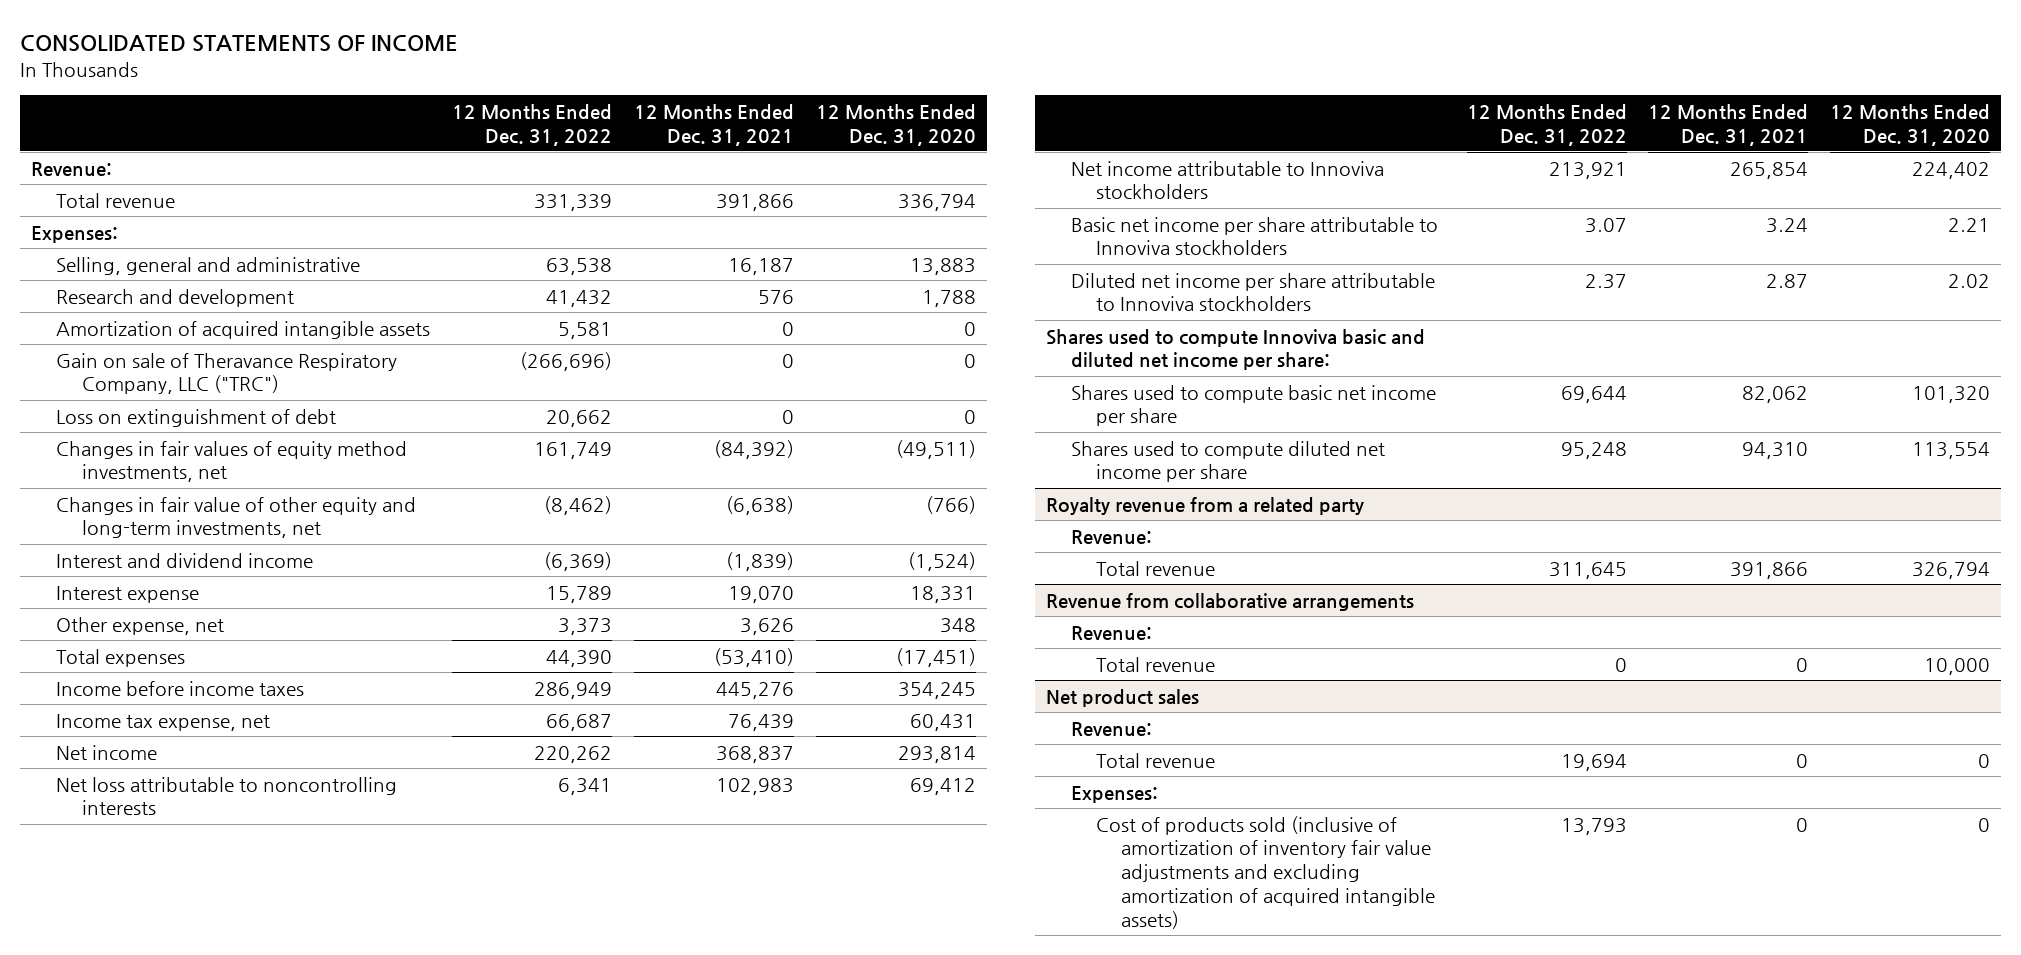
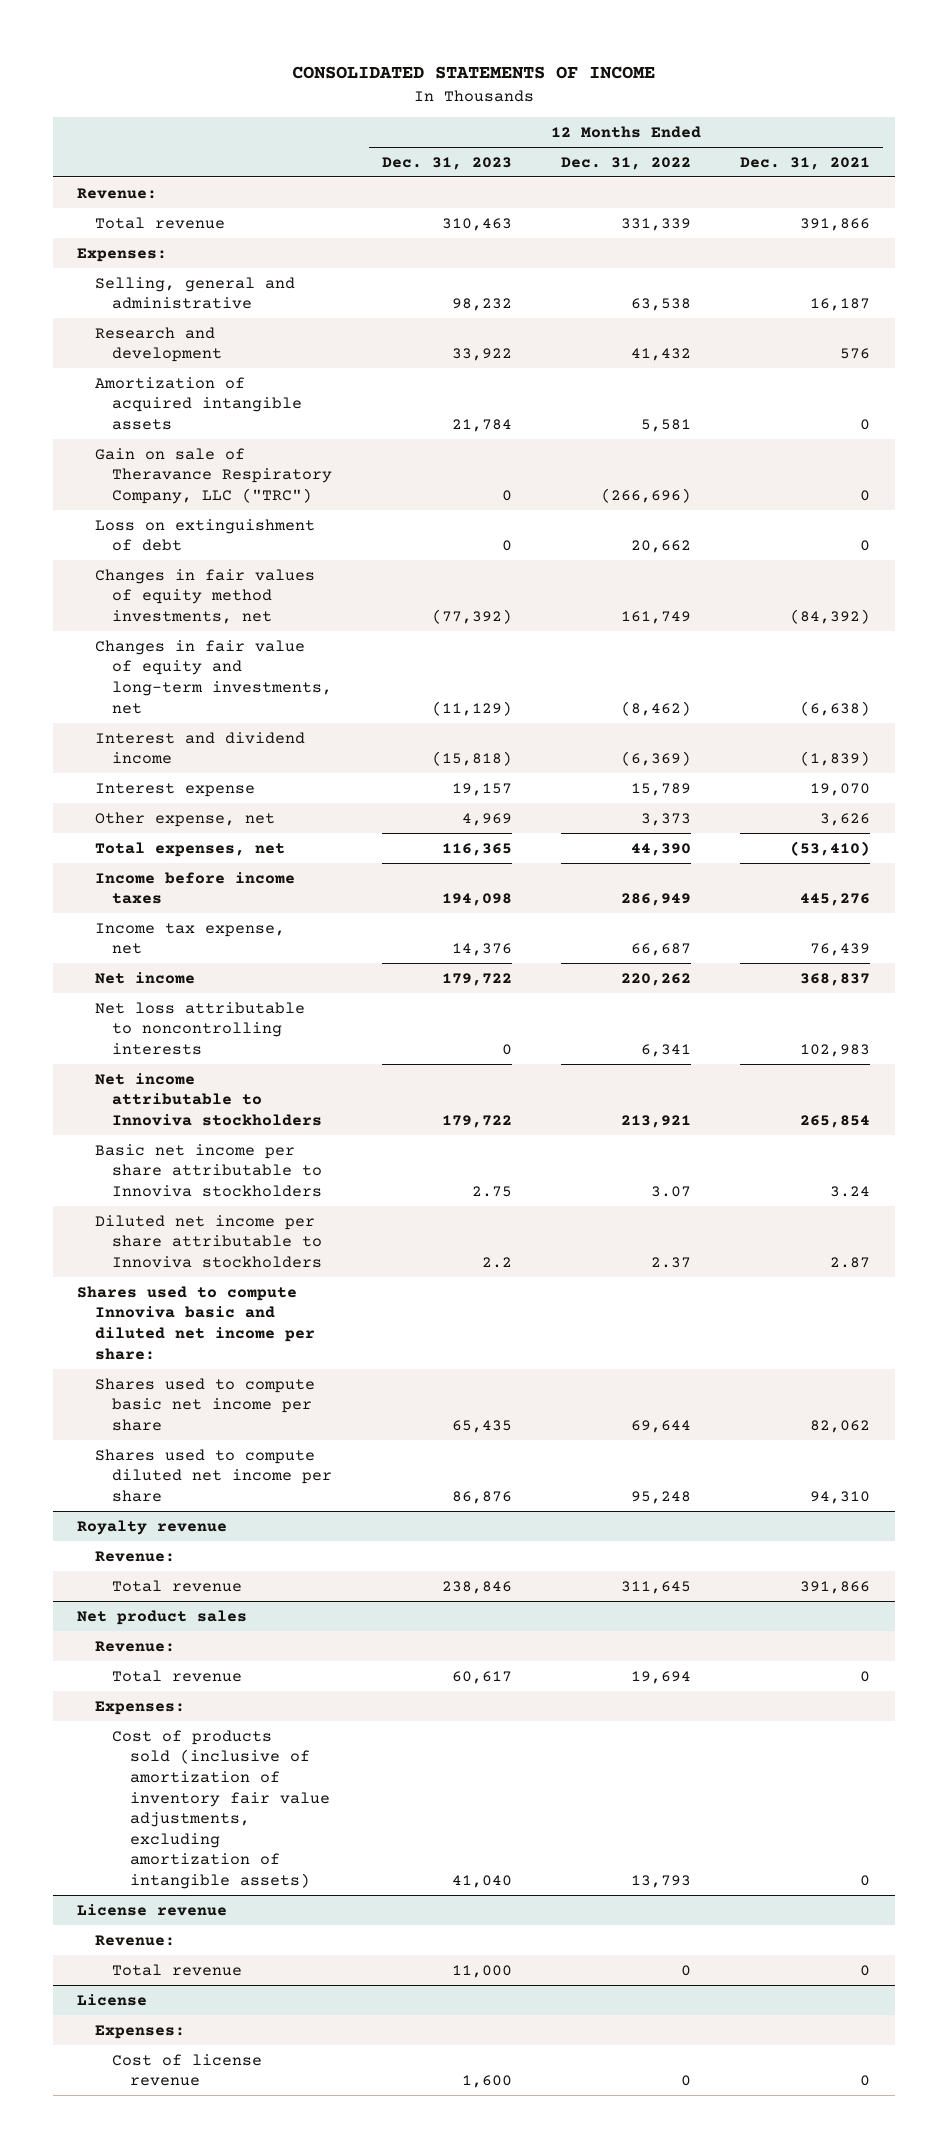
- | 12 Months Ended Dec. 31, 2022 | 12 Months Ended Dec. 31, 2021 | 12 Months Ended Dec. 31, 2020
+ | 12 Months Ended Dec. 31, 2023 | 12 Months Ended Dec. 31, 2022 | 12 Months Ended Dec. 31, 2021
- Changes in fair value of other equity and long-term investments, net | (8,462) | (6,638) | (766)
+ Changes in fair value of equity and long-term investments, net | (11,129) | (8,462) | (6,638)
- Total expenses | 44,390 | (53,410) | (17,451)
+ Total expenses, net | 116,365 | 44,390 | (53,410)
- Royalty revenue from a related party
+ Royalty revenue
- Revenue from collaborative arrangements
- Revenue:
- Total revenue | 0 | 0 | 10,000
@ Net product sales
- Cost of products sold (inclusive of amortization of inventory fair value adjustments and excluding amortization of acquired intangible assets) | 13,793 | 0 | 0
+ Cost of products sold (inclusive of amortization of inventory fair value adjustments, excluding amortization of intangible assets) | 41,040 | 13,793 | 0
+ License revenue
+ Revenue:
+ Total revenue | 11,000 | 0 | 0
+ License
+ Expenses:
+ Cost of license revenue | 1,600 | 0 | 0

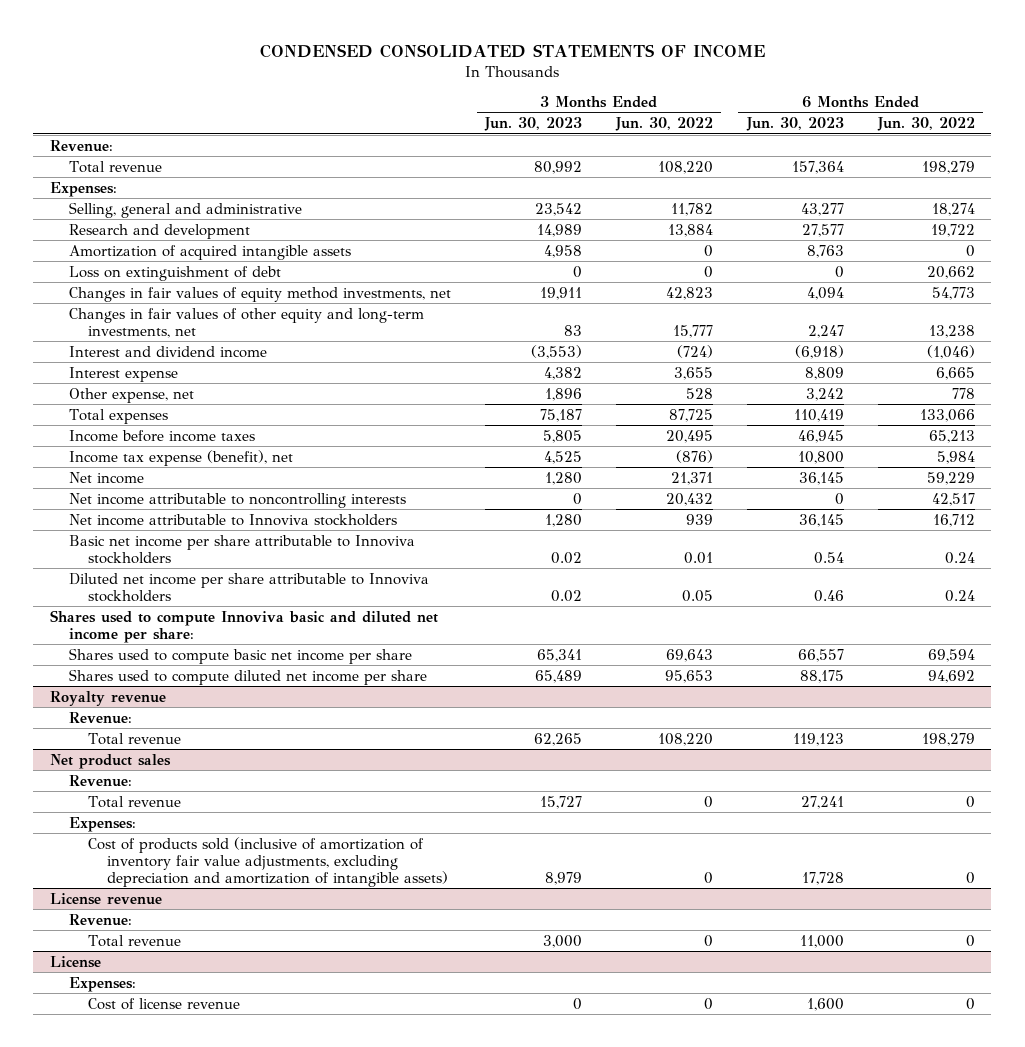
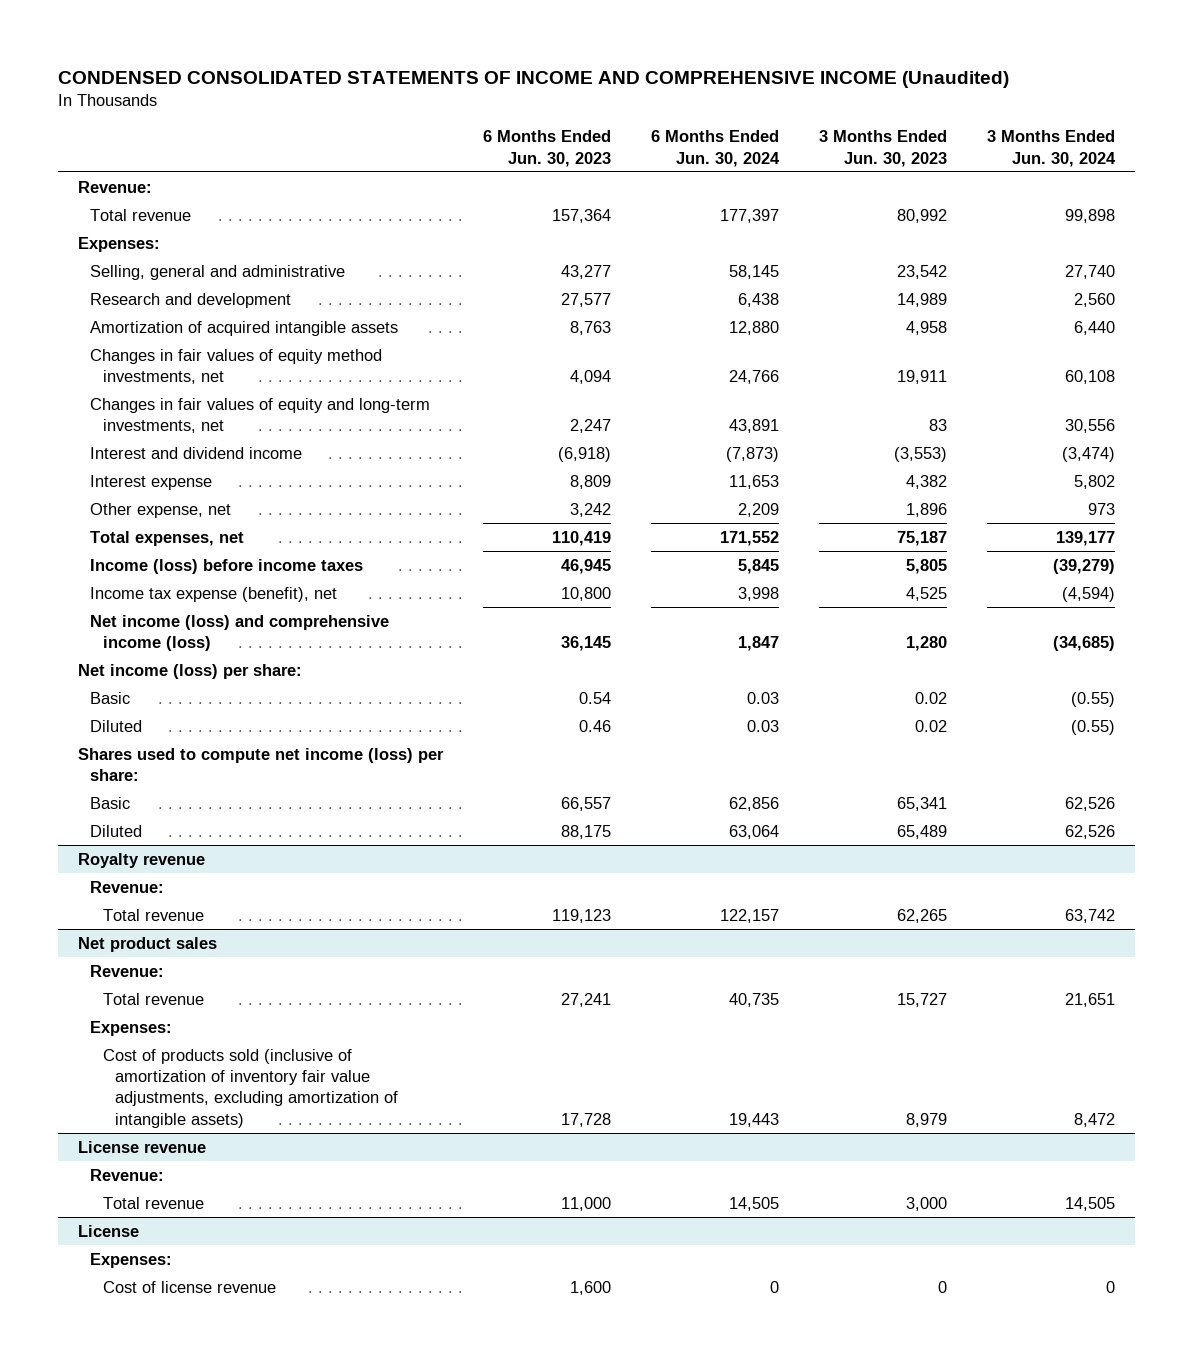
- CONDENSED CONSOLIDATED STATEMENTS OF INCOME
+ CONDENSED CONSOLIDATED STATEMENTS OF INCOME AND COMPREHENSIVE INCOME (Unaudited)
- | 3 Months Ended Jun. 30, 2023 | 3 Months Ended Jun. 30, 2022 | 6 Months Ended Jun. 30, 2023 | 6 Months Ended Jun. 30, 2022
+ | 6 Months Ended Jun. 30, 2023 | 6 Months Ended Jun. 30, 2024 | 3 Months Ended Jun. 30, 2023 | 3 Months Ended Jun. 30, 2024
- Loss on extinguishment of debt | 0 | 0 | 0 | 20,662
- Changes in fair values of other equity and long-term investments, net | 83 | 15,777 | 2,247 | 13,238
+ Changes in fair values of equity and long-term investments, net | 2,247 | 43,891 | 83 | 30,556
- Total expenses | 75,187 | 87,725 | 110,419 | 133,066
- Income before income taxes | 5,805 | 20,495 | 46,945 | 65,213
+ Total expenses, net | 110,419 | 171,552 | 75,187 | 139,177
+ Income (loss) before income taxes | 46,945 | 5,845 | 5,805 | (39,279)
- Net income | 1,280 | 21,371 | 36,145 | 59,229
- Net income attributable to noncontrolling interests | 0 | 20,432 | 0 | 42,517
- Net income attributable to Innoviva stockholders | 1,280 | 939 | 36,145 | 16,712
- Basic net income per share attributable to Innoviva stockholders | 0.02 | 0.01 | 0.54 | 0.24
- Diluted net income per share attributable to Innoviva stockholders | 0.02 | 0.05 | 0.46 | 0.24
- Shares used to compute Innoviva basic and diluted net income per share:
- Shares used to compute basic net income per share | 65,341 | 69,643 | 66,557 | 69,594
- Shares used to compute diluted net income per share | 65,489 | 95,653 | 88,175 | 94,692
+ Net income (loss) and comprehensive income (loss) | 36,145 | 1,847 | 1,280 | (34,685)
+ Net income (loss) per share:
+ Basic | 0.54 | 0.03 | 0.02 | (0.55)
+ Diluted | 0.46 | 0.03 | 0.02 | (0.55)
+ Shares used to compute net income (loss) per share:
+ Basic | 66,557 | 62,856 | 65,341 | 62,526
+ Diluted | 88,175 | 63,064 | 65,489 | 62,526
@ Net product sales
- Cost of products sold (inclusive of amortization of inventory fair value adjustments, excluding depreciation and amortization of intangible assets) | 8,979 | 0 | 17,728 | 0
+ Cost of products sold (inclusive of amortization of inventory fair value adjustments, excluding amortization of intangible assets) | 17,728 | 19,443 | 8,979 | 8,472

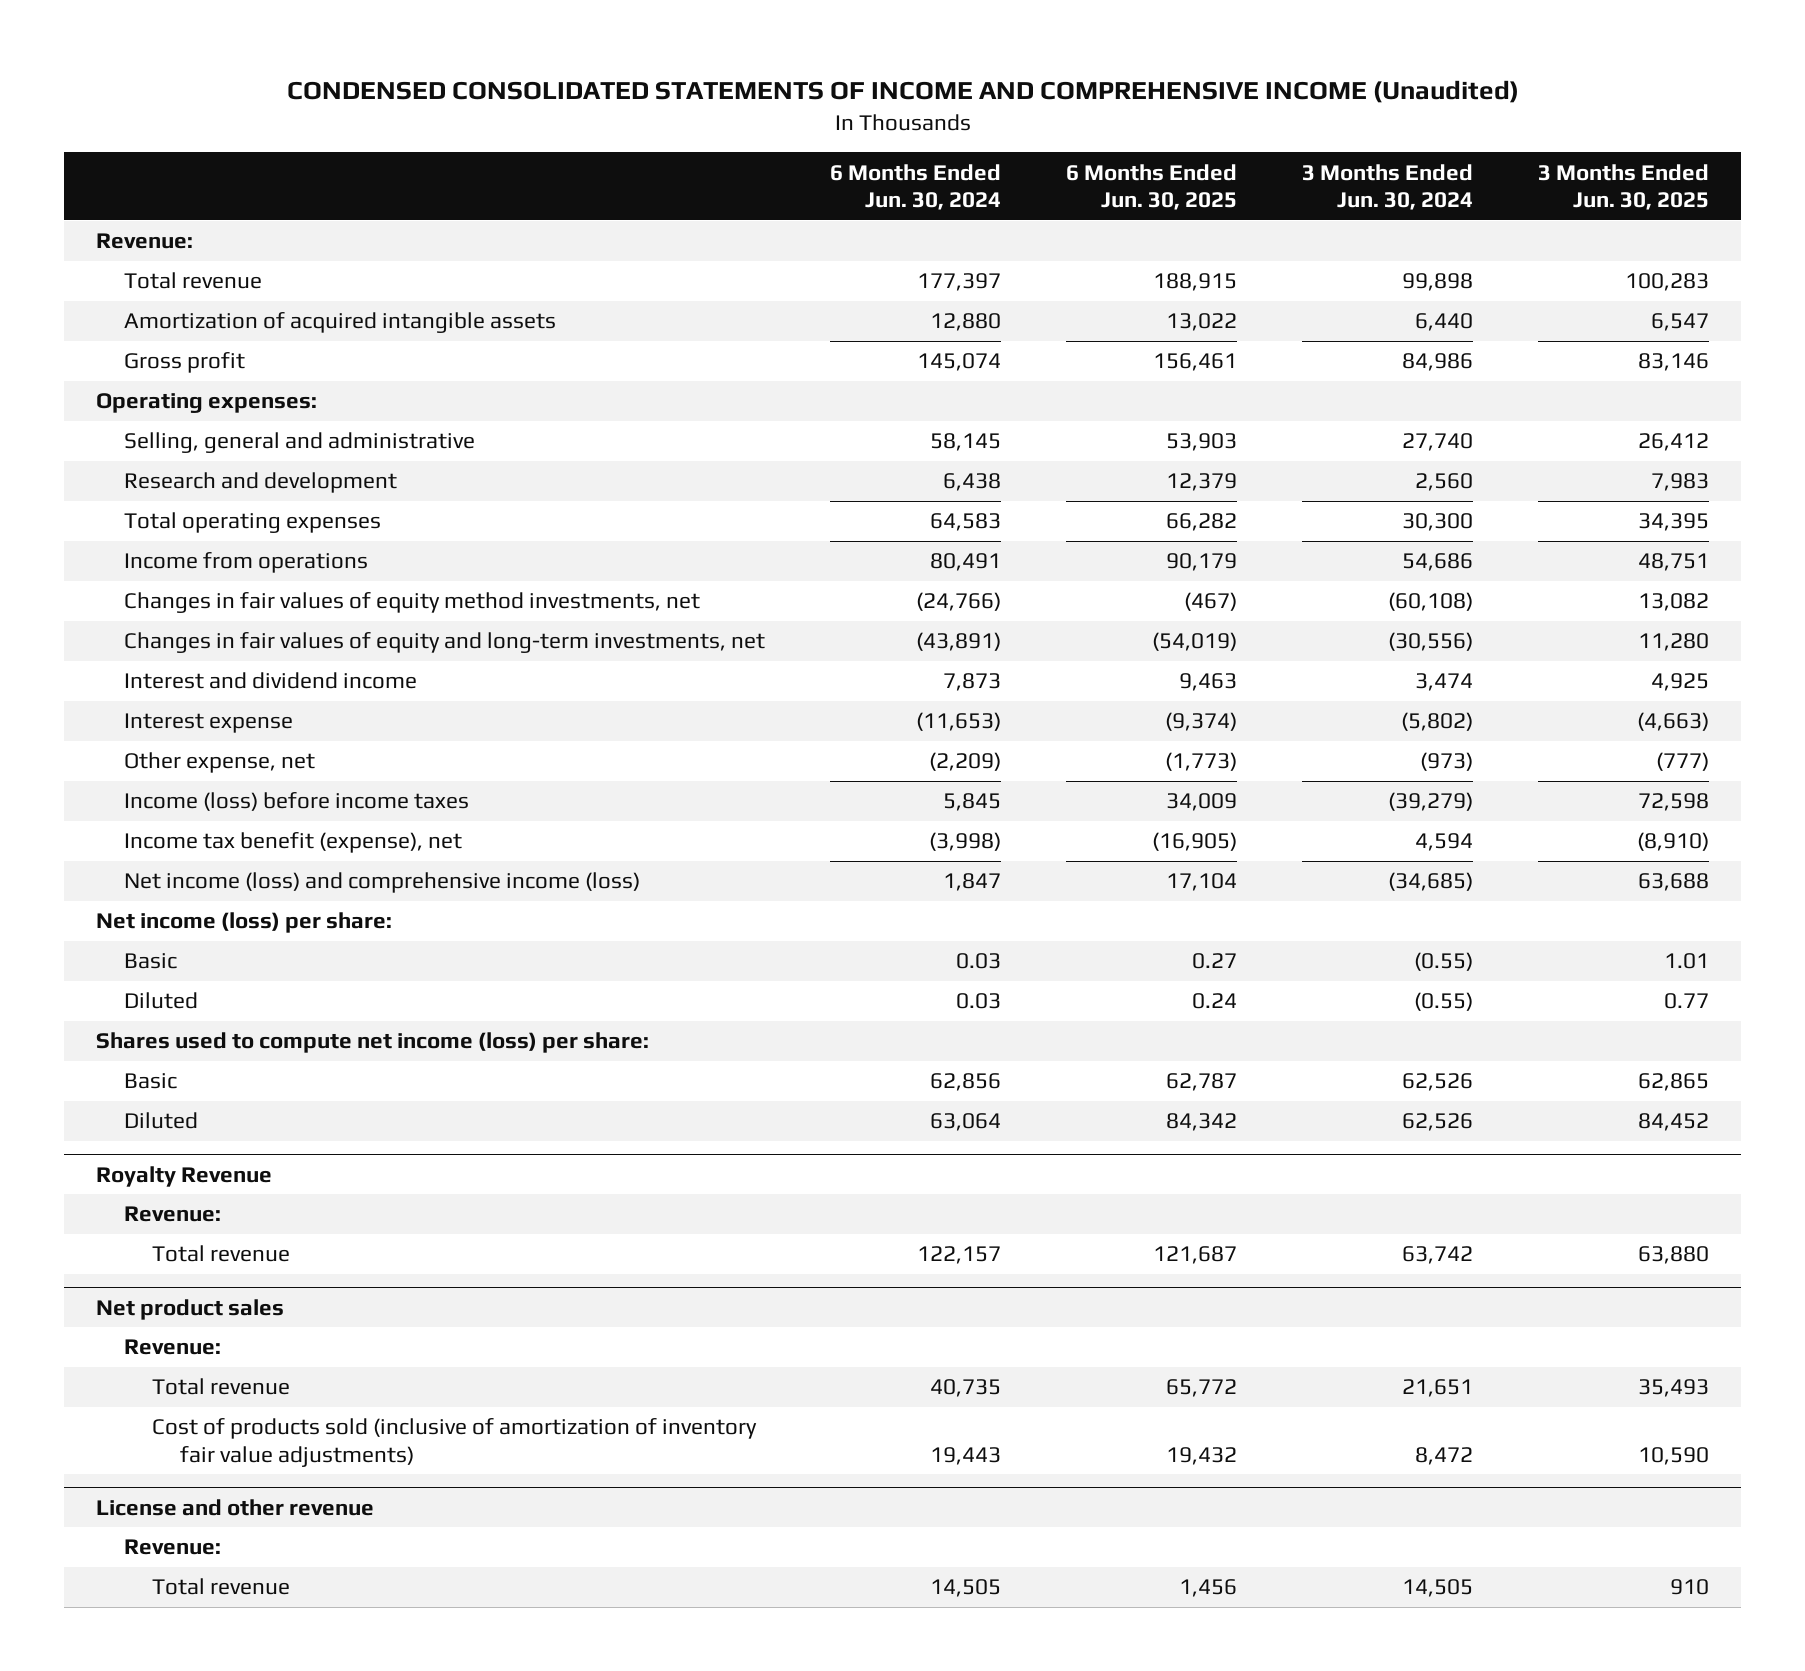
- | 6 Months Ended Jun. 30, 2023 | 6 Months Ended Jun. 30, 2024 | 3 Months Ended Jun. 30, 2023 | 3 Months Ended Jun. 30, 2024
+ | 6 Months Ended Jun. 30, 2024 | 6 Months Ended Jun. 30, 2025 | 3 Months Ended Jun. 30, 2024 | 3 Months Ended Jun. 30, 2025
- Expenses:
moved up: Amortization of acquired intangible assets | 12,880 | 13,022 | 6,440 | 6,547
+ Gross profit | 145,074 | 156,461 | 84,986 | 83,146
+ Operating expenses:
- Changes in fair values of equity method investments, net | 4,094 | 24,766 | 19,911 | 60,108
- Changes in fair values of equity and long-term investments, net | 2,247 | 43,891 | 83 | 30,556
- Interest and dividend income | (6,918) | (7,873) | (3,553) | (3,474)
- Interest expense | 8,809 | 11,653 | 4,382 | 5,802
- Other expense, net | 3,242 | 2,209 | 1,896 | 973
- Total expenses, net | 110,419 | 171,552 | 75,187 | 139,177
+ Total operating expenses | 64,583 | 66,282 | 30,300 | 34,395
+ Income from operations | 80,491 | 90,179 | 54,686 | 48,751
+ Changes in fair values of equity method investments, net | (24,766) | (467) | (60,108) | 13,082
+ Changes in fair values of equity and long-term investments, net | (43,891) | (54,019) | (30,556) | 11,280
+ Interest and dividend income | 7,873 | 9,463 | 3,474 | 4,925
+ Interest expense | (11,653) | (9,374) | (5,802) | (4,663)
+ Other expense, net | (2,209) | (1,773) | (973) | (777)
- Income tax expense (benefit), net | 10,800 | 3,998 | 4,525 | (4,594)
+ Income tax benefit (expense), net | (3,998) | (16,905) | 4,594 | (8,910)
- Royalty revenue
+ Royalty Revenue
@ Net product sales
- Expenses:
- Cost of products sold (inclusive of amortization of inventory fair value adjustments, excluding amortization of intangible assets) | 17,728 | 19,443 | 8,979 | 8,472
- License revenue
@ Net product sales
+ Cost of products sold (inclusive of amortization of inventory fair value adjustments) | 19,443 | 19,432 | 8,472 | 10,590
+ License and other revenue
- License
- Expenses:
- Cost of license revenue | 1,600 | 0 | 0 | 0

